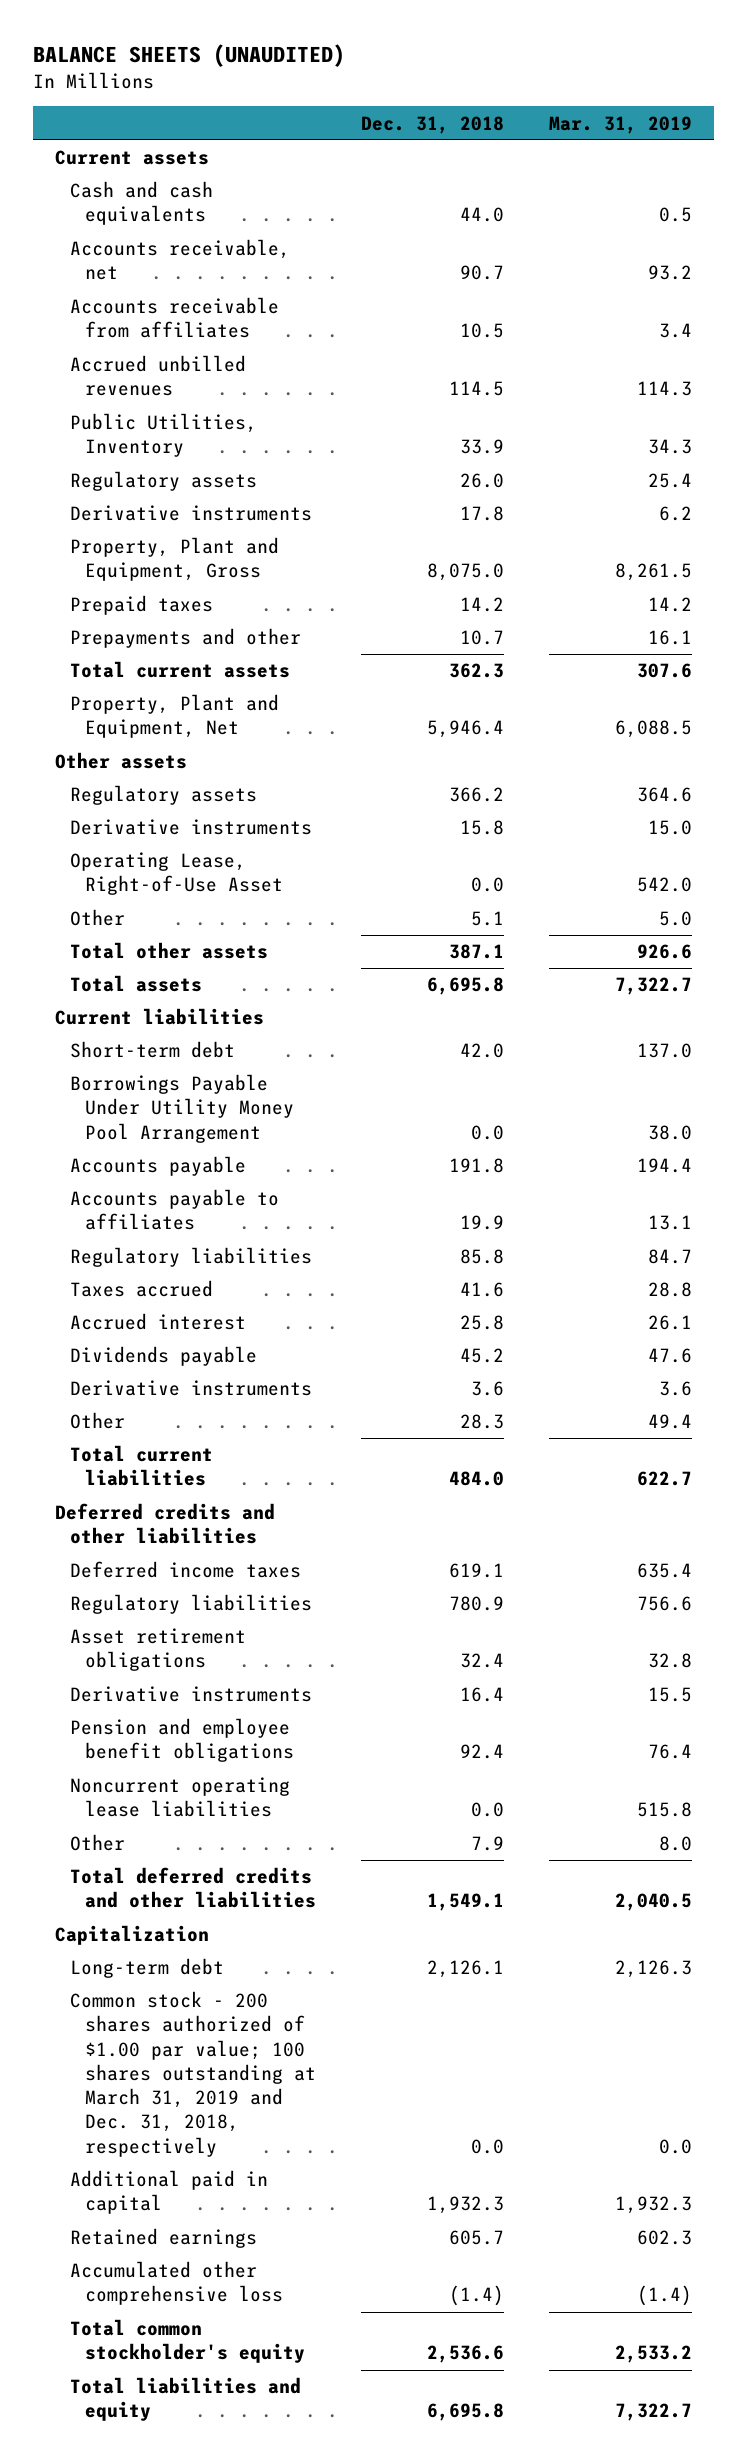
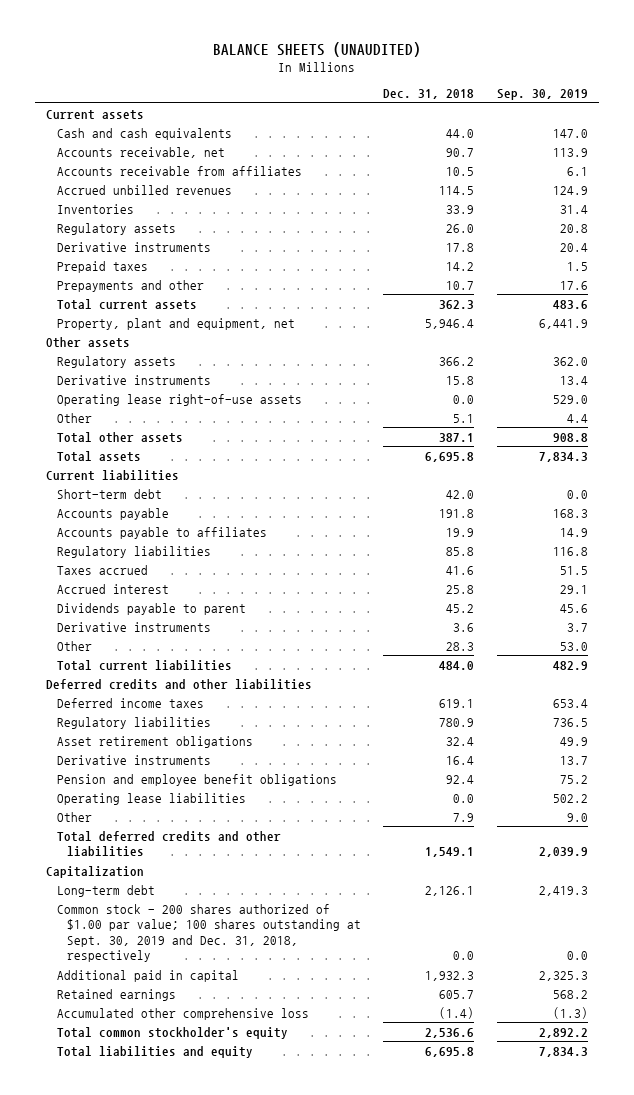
- | Dec. 31, 2018 | Mar. 31, 2019
+ | Dec. 31, 2018 | Sep. 30, 2019
- Public Utilities, Inventory | 33.9 | 34.3
+ Inventories | 33.9 | 31.4
- Property, Plant and Equipment, Gross | 8,075.0 | 8,261.5
- Property, Plant and Equipment, Net | 5,946.4 | 6,088.5
+ Property, plant and equipment, net | 5,946.4 | 6,441.9
- Operating Lease, Right-of-Use Asset | 0.0 | 542.0
+ Operating lease right-of-use assets | 0.0 | 529.0
- Borrowings Payable Under Utility Money Pool Arrangement | 0.0 | 38.0
- Dividends payable | 45.2 | 47.6
+ Dividends payable to parent | 45.2 | 45.6
- Noncurrent operating lease liabilities | 0.0 | 515.8
+ Operating lease liabilities | 0.0 | 502.2
- Common stock - 200 shares authorized of $1.00 par value; 100 shares outstanding at March 31, 2019 and Dec. 31, 2018, respectively | 0.0 | 0.0
+ Common stock - 200 shares authorized of $1.00 par value; 100 shares outstanding at Sept. 30, 2019 and Dec. 31, 2018, respectively | 0.0 | 0.0

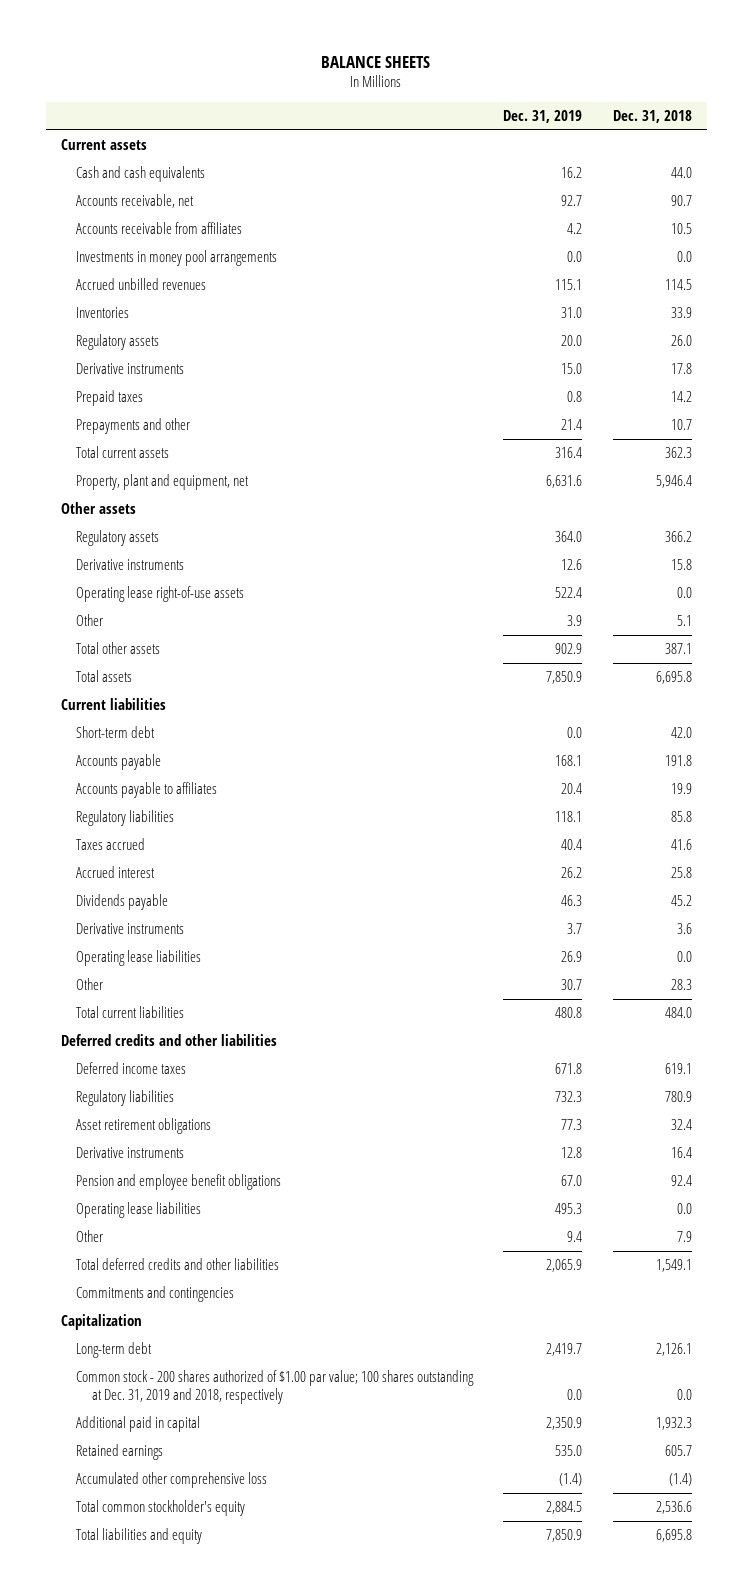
- BALANCE SHEETS (UNAUDITED)
+ BALANCE SHEETS
- | Dec. 31, 2018 | Sep. 30, 2019
+ | Dec. 31, 2019 | Dec. 31, 2018
+ Investments in money pool arrangements | 0.0 | 0.0
- Dividends payable to parent | 45.2 | 45.6
+ Dividends payable | 46.3 | 45.2
+ Operating lease liabilities | 26.9 | 0.0
+ Commitments and contingencies
- Common stock - 200 shares authorized of $1.00 par value; 100 shares outstanding at Sept. 30, 2019 and Dec. 31, 2018, respectively | 0.0 | 0.0
+ Common stock - 200 shares authorized of $1.00 par value; 100 shares outstanding at Dec. 31, 2019 and 2018, respectively | 0.0 | 0.0

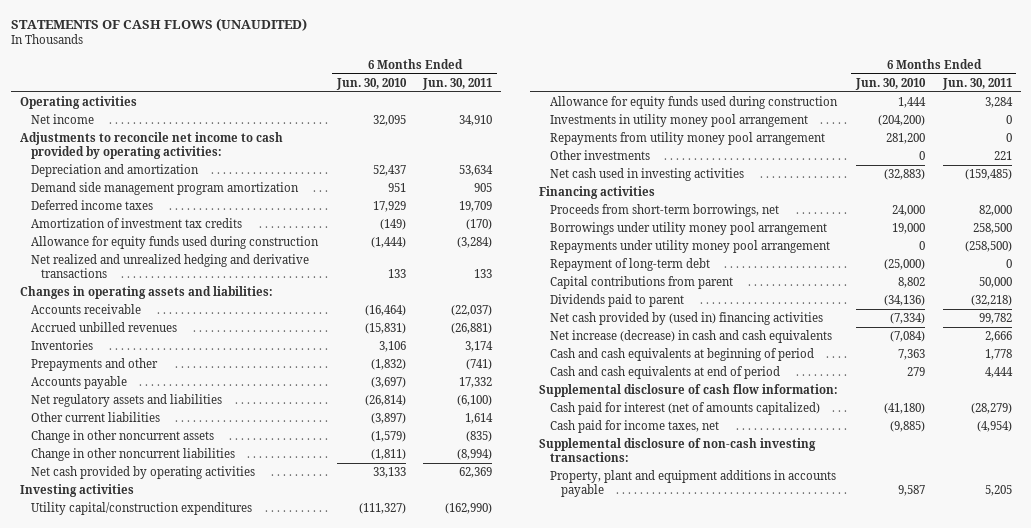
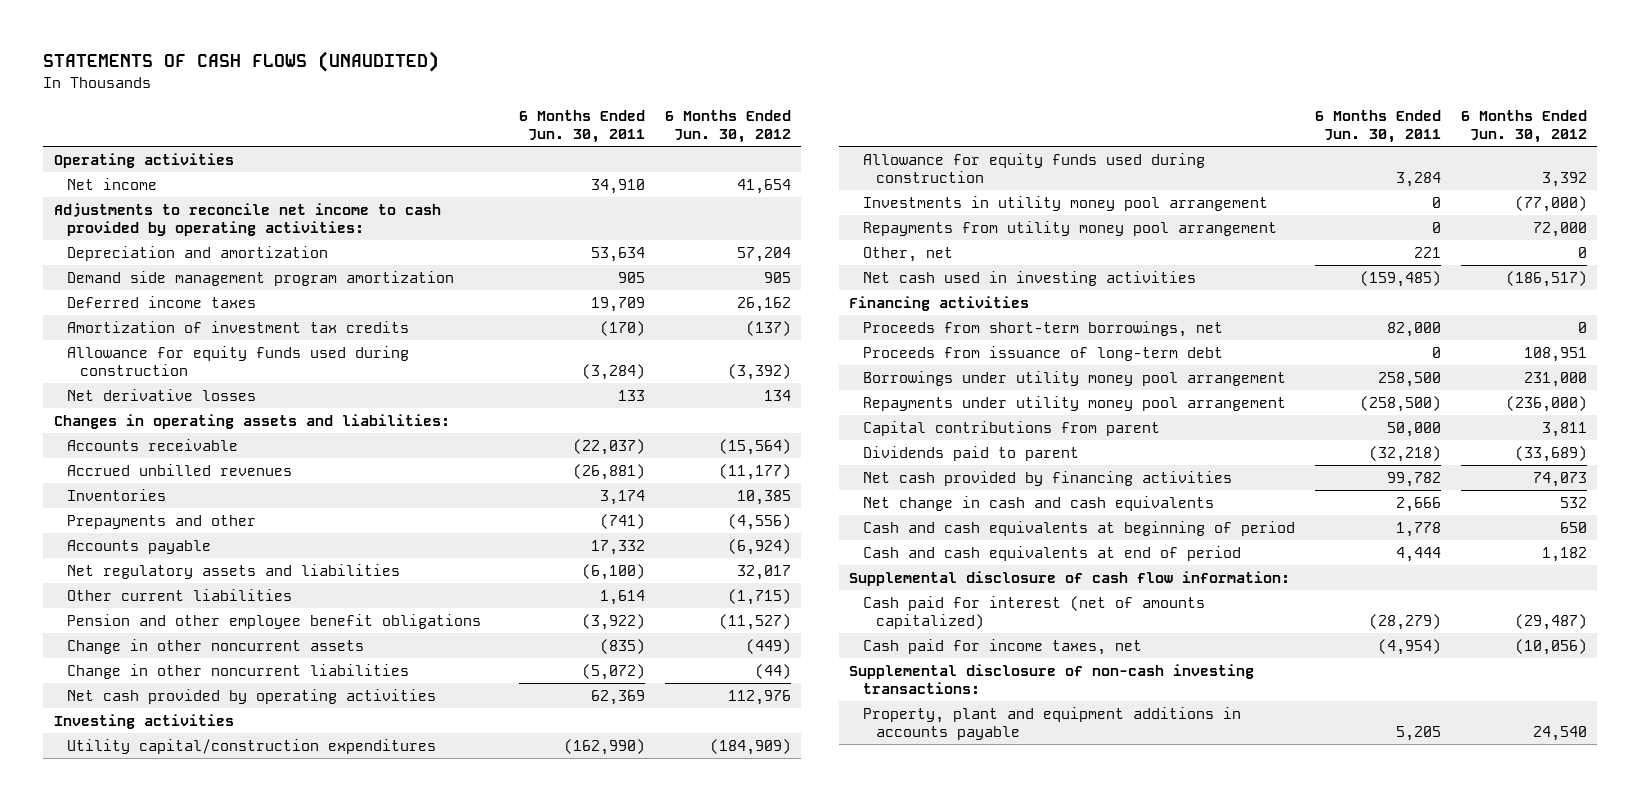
- | 6 Months Ended Jun. 30, 2010 | 6 Months Ended Jun. 30, 2011
+ | 6 Months Ended Jun. 30, 2011 | 6 Months Ended Jun. 30, 2012
- Net realized and unrealized hedging and derivative transactions | 133 | 133
+ Net derivative losses | 133 | 134
+ Pension and other employee benefit obligations | (3,922) | (11,527)
- Change in other noncurrent liabilities | (1,811) | (8,994)
+ Change in other noncurrent liabilities | (5,072) | (44)
- Other investments | 0 | 221
+ Other, net | 221 | 0
+ Proceeds from issuance of long-term debt | 0 | 108,951
- Repayment of long-term debt | (25,000) | 0
- Net cash provided by (used in) financing activities | (7,334) | 99,782
- Net increase (decrease) in cash and cash equivalents | (7,084) | 2,666
+ Net cash provided by financing activities | 99,782 | 74,073
+ Net change in cash and cash equivalents | 2,666 | 532

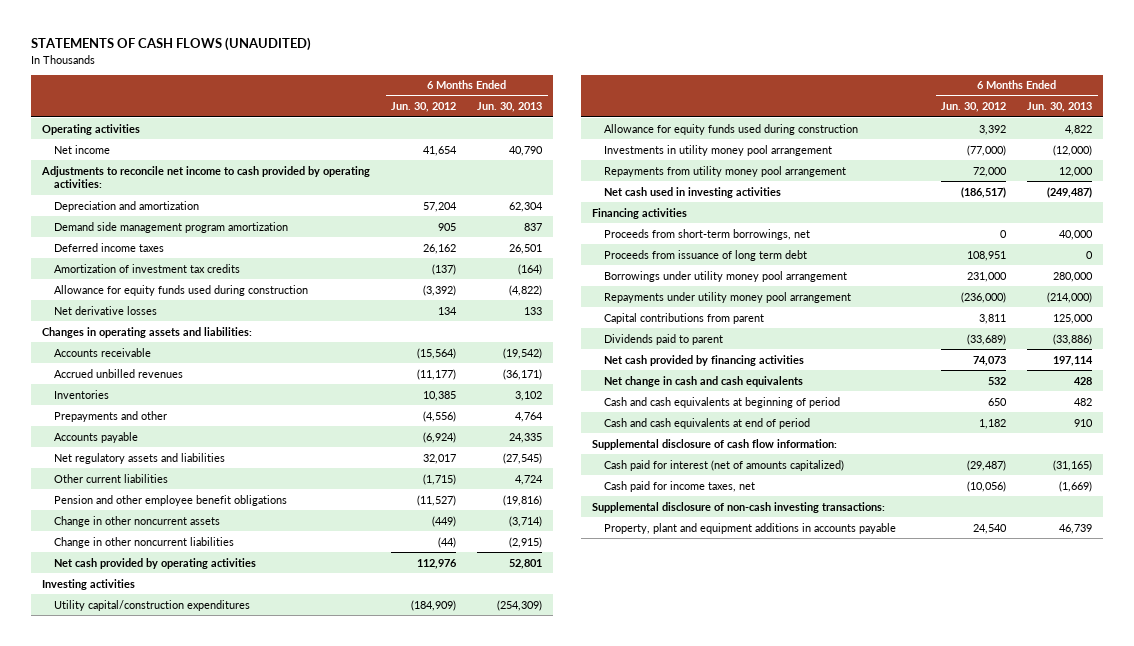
- | 6 Months Ended Jun. 30, 2011 | 6 Months Ended Jun. 30, 2012
+ | 6 Months Ended Jun. 30, 2012 | 6 Months Ended Jun. 30, 2013
- Other, net | 221 | 0
- Proceeds from issuance of long-term debt | 0 | 108,951
+ Proceeds from issuance of long term debt | 108,951 | 0

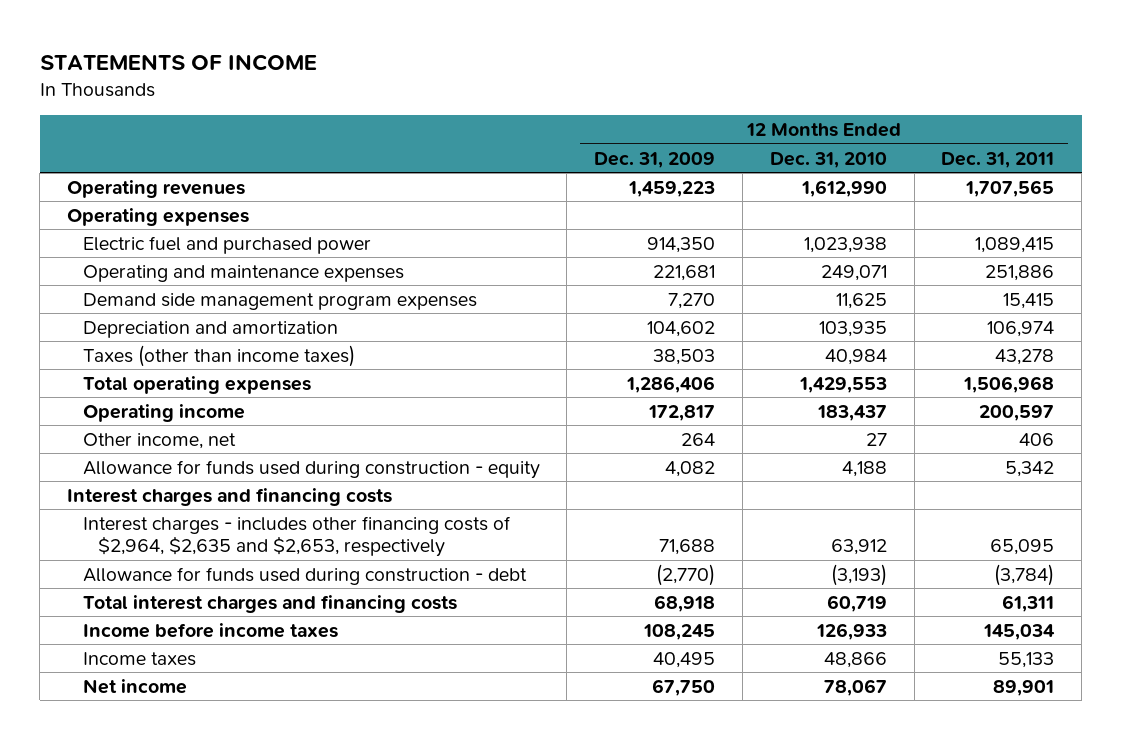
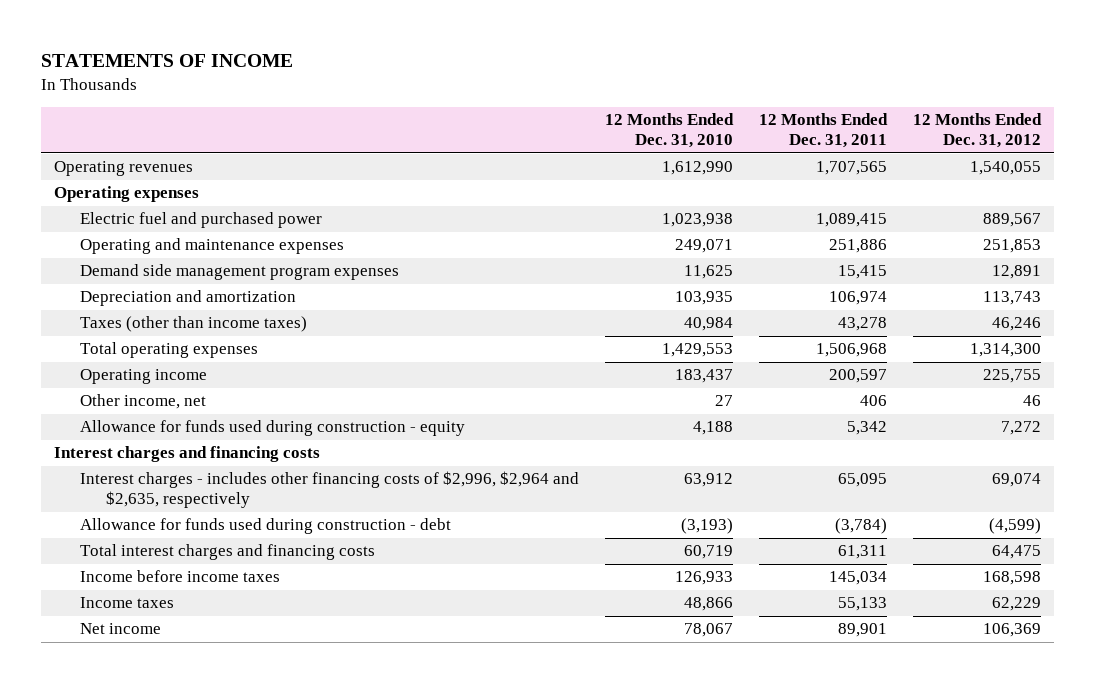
- | 12 Months Ended Dec. 31, 2009 | 12 Months Ended Dec. 31, 2010 | 12 Months Ended Dec. 31, 2011
+ | 12 Months Ended Dec. 31, 2010 | 12 Months Ended Dec. 31, 2011 | 12 Months Ended Dec. 31, 2012
- Interest charges - includes other financing costs of $2,964, $2,635 and $2,653, respectively | 71,688 | 63,912 | 65,095
+ Interest charges - includes other financing costs of $2,996, $2,964 and $2,635, respectively | 63,912 | 65,095 | 69,074

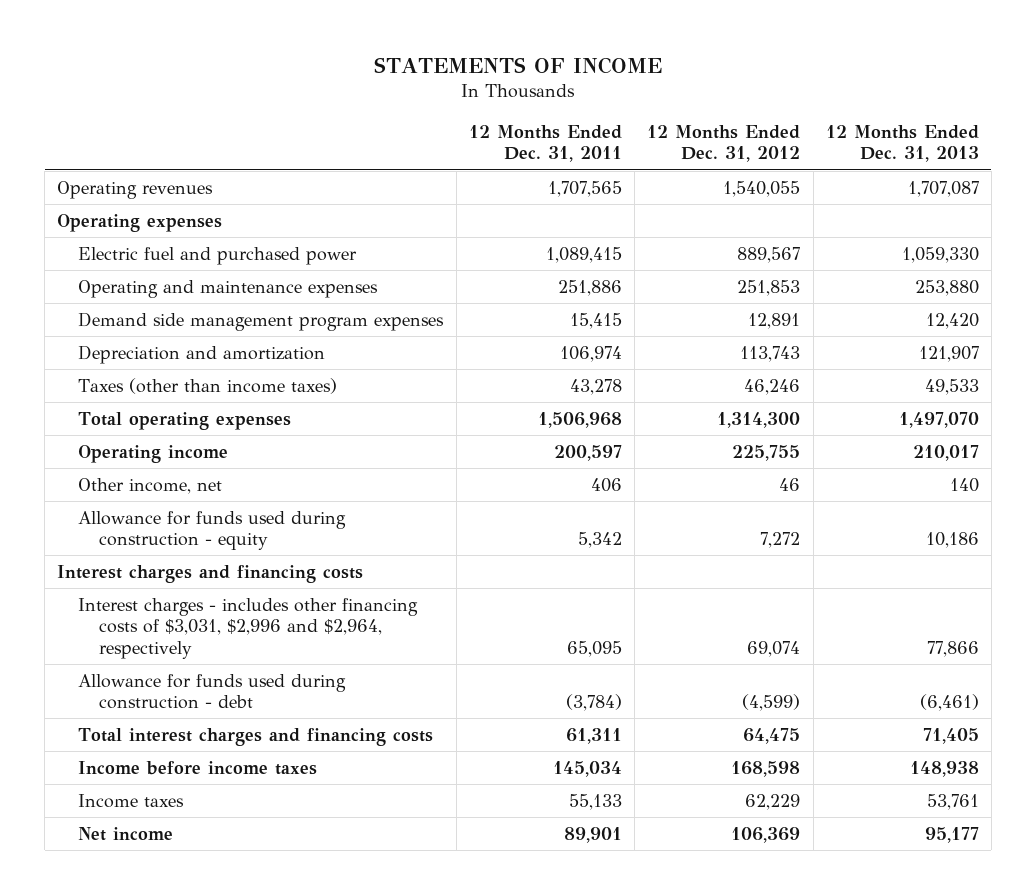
- | 12 Months Ended Dec. 31, 2010 | 12 Months Ended Dec. 31, 2011 | 12 Months Ended Dec. 31, 2012
+ | 12 Months Ended Dec. 31, 2011 | 12 Months Ended Dec. 31, 2012 | 12 Months Ended Dec. 31, 2013
- Interest charges - includes other financing costs of $2,996, $2,964 and $2,635, respectively | 63,912 | 65,095 | 69,074
+ Interest charges - includes other financing costs of $3,031, $2,996 and $2,964, respectively | 65,095 | 69,074 | 77,866

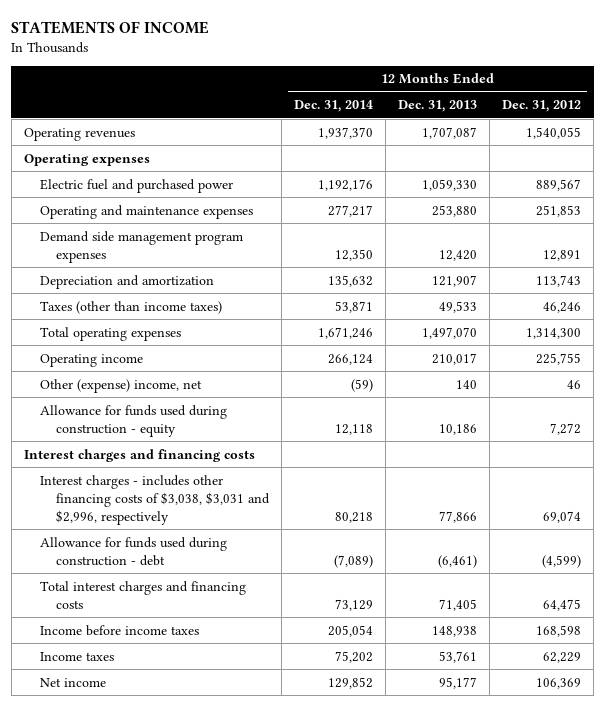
- | 12 Months Ended Dec. 31, 2011 | 12 Months Ended Dec. 31, 2012 | 12 Months Ended Dec. 31, 2013
+ | 12 Months Ended Dec. 31, 2014 | 12 Months Ended Dec. 31, 2013 | 12 Months Ended Dec. 31, 2012
- Other income, net | 406 | 46 | 140
+ Other (expense) income, net | (59) | 140 | 46
- Interest charges - includes other financing costs of $3,031, $2,996 and $2,964, respectively | 65,095 | 69,074 | 77,866
+ Interest charges - includes other financing costs of $3,038, $3,031 and $2,996, respectively | 80,218 | 77,866 | 69,074

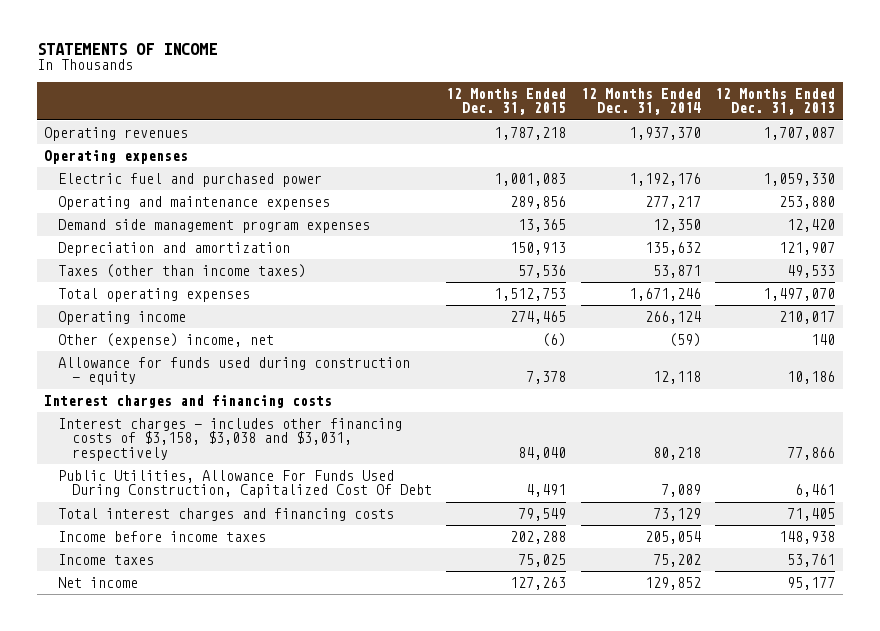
- | 12 Months Ended Dec. 31, 2014 | 12 Months Ended Dec. 31, 2013 | 12 Months Ended Dec. 31, 2012
+ | 12 Months Ended Dec. 31, 2015 | 12 Months Ended Dec. 31, 2014 | 12 Months Ended Dec. 31, 2013
- Interest charges - includes other financing costs of $3,038, $3,031 and $2,996, respectively | 80,218 | 77,866 | 69,074
- Allowance for funds used during construction - debt | (7,089) | (6,461) | (4,599)
+ Interest charges - includes other financing costs of $3,158, $3,038 and $3,031, respectively | 84,040 | 80,218 | 77,866
+ Public Utilities, Allowance For Funds Used During Construction, Capitalized Cost Of Debt | 4,491 | 7,089 | 6,461

